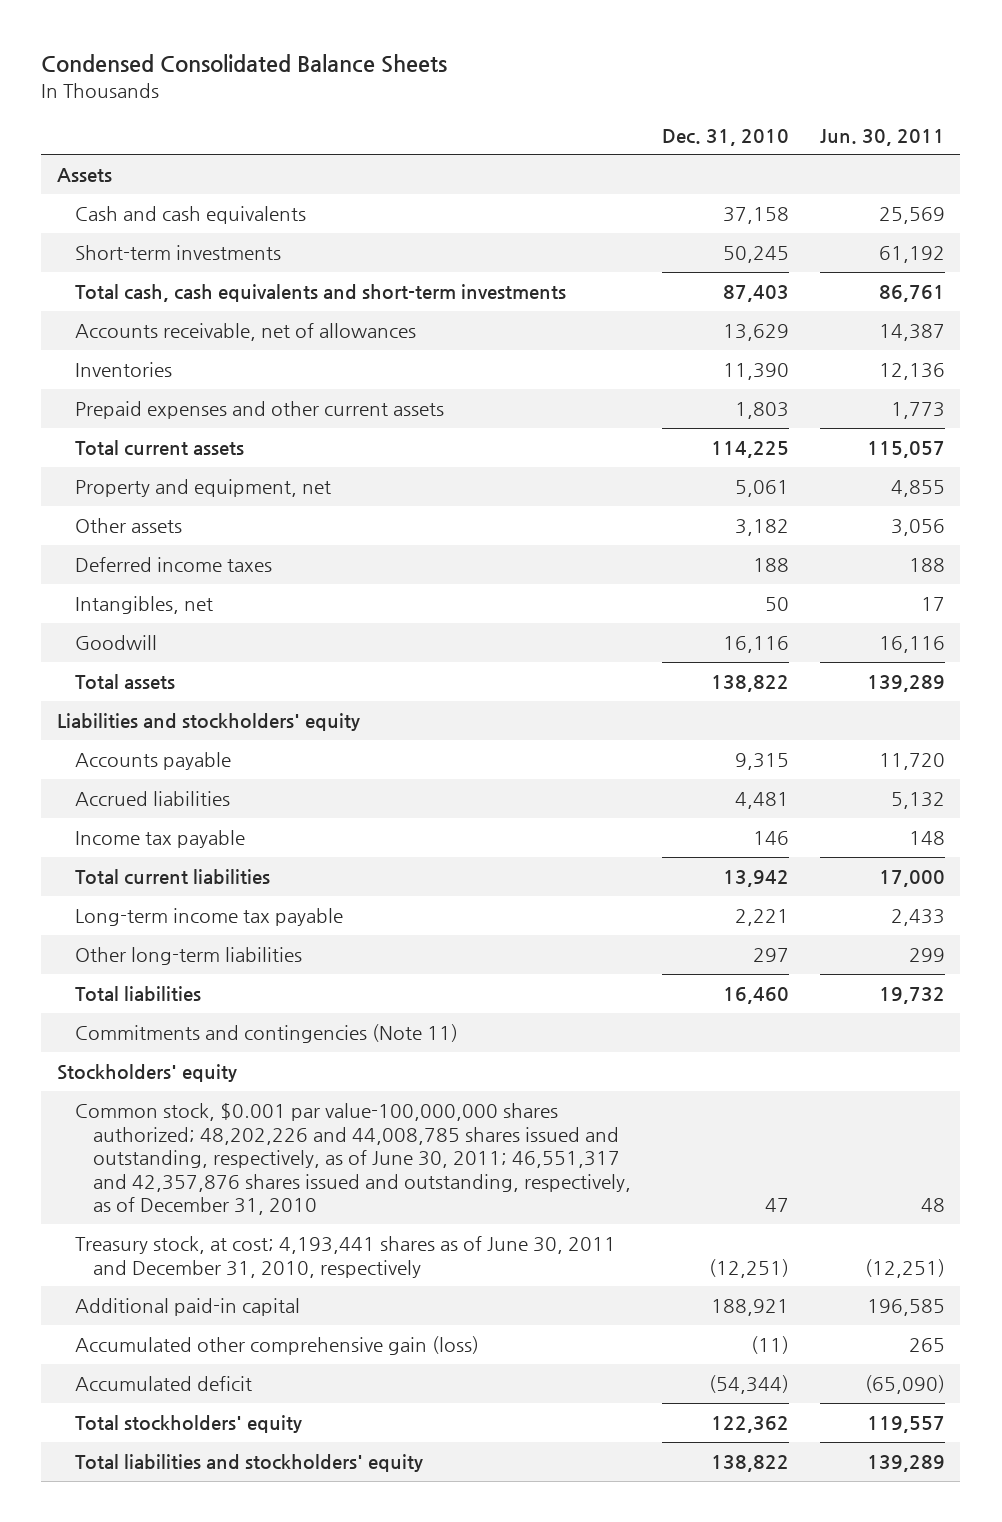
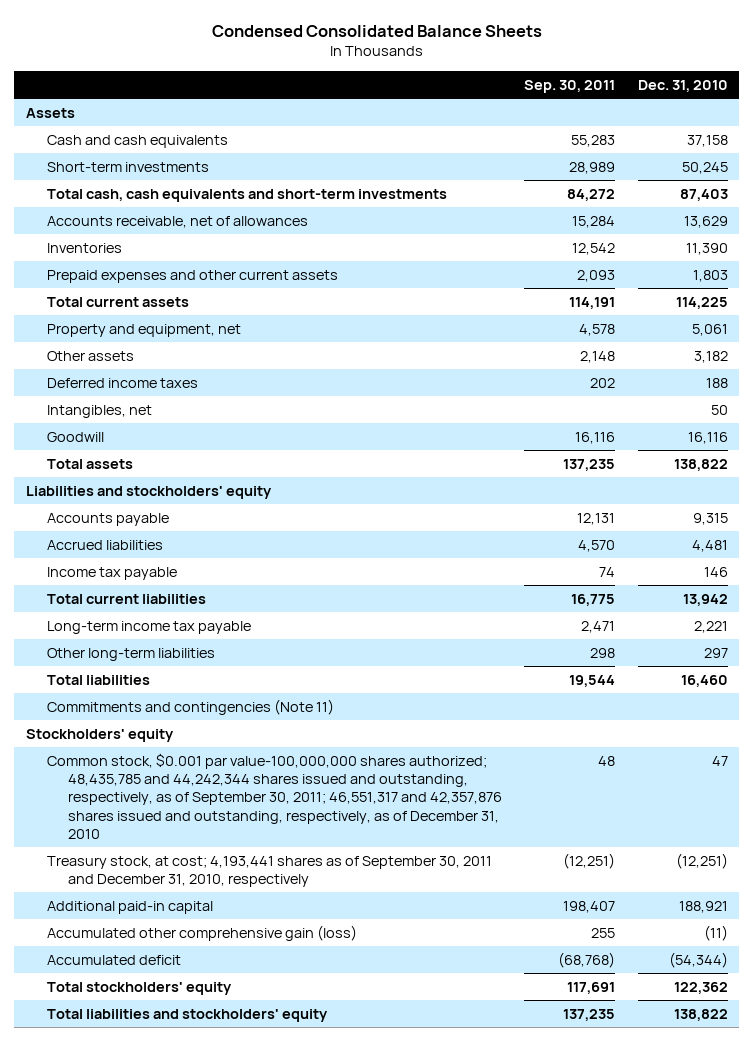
- | Dec. 31, 2010 | Jun. 30, 2011
+ | Sep. 30, 2011 | Dec. 31, 2010
- Common stock, $0.001 par value-100,000,000 shares authorized; 48,202,226 and 44,008,785 shares issued and outstanding, respectively, as of June 30, 2011; 46,551,317 and 42,357,876 shares issued and outstanding, respectively, as of December 31, 2010 | 47 | 48
- Treasury stock, at cost; 4,193,441 shares as of June 30, 2011 and December 31, 2010, respectively | (12,251) | (12,251)
+ Common stock, $0.001 par value-100,000,000 shares authorized; 48,435,785 and 44,242,344 shares issued and outstanding, respectively, as of September 30, 2011; 46,551,317 and 42,357,876 shares issued and outstanding, respectively, as of December 31, 2010 | 48 | 47
+ Treasury stock, at cost; 4,193,441 shares as of September 30, 2011 and December 31, 2010, respectively | (12,251) | (12,251)

